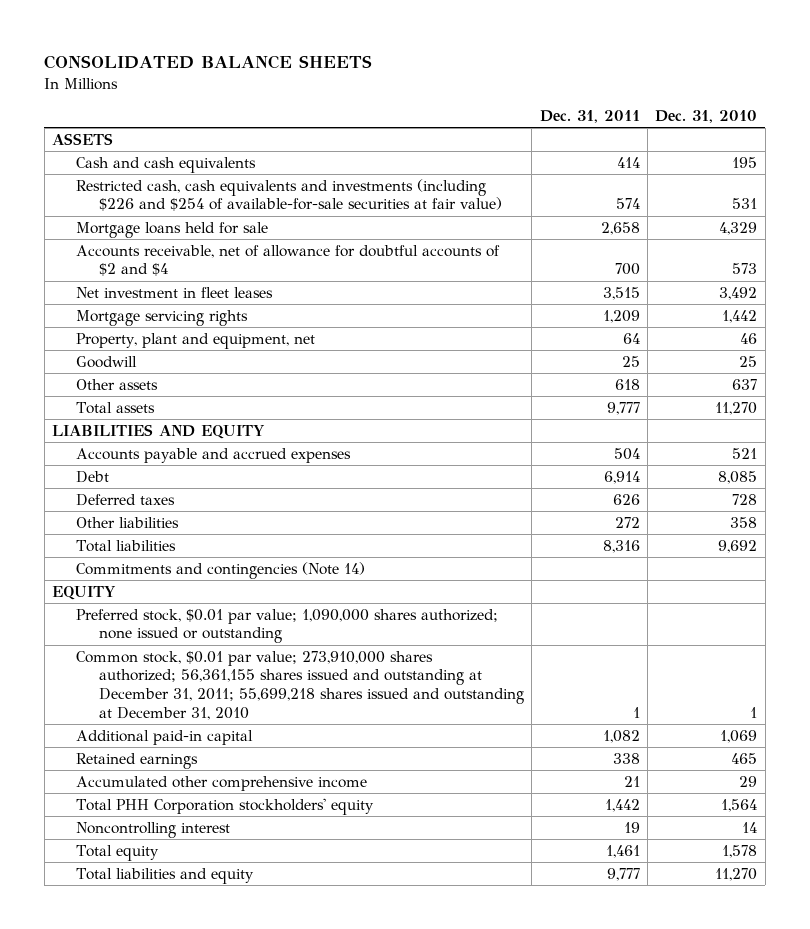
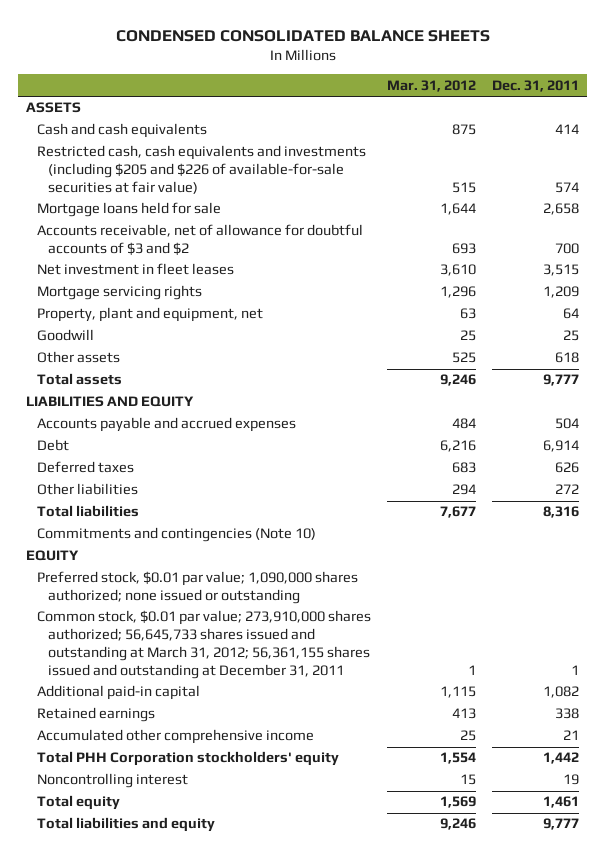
- CONSOLIDATED BALANCE SHEETS
+ CONDENSED CONSOLIDATED BALANCE SHEETS
- | Dec. 31, 2011 | Dec. 31, 2010
+ | Mar. 31, 2012 | Dec. 31, 2011
- Restricted cash, cash equivalents and investments (including $226 and $254 of available-for-sale securities at fair value) | 574 | 531
+ Restricted cash, cash equivalents and investments (including $205 and $226 of available-for-sale securities at fair value) | 515 | 574
- Accounts receivable, net of allowance for doubtful accounts of $2 and $4 | 700 | 573
+ Accounts receivable, net of allowance for doubtful accounts of $3 and $2 | 693 | 700
- Commitments and contingencies (Note 14)
+ Commitments and contingencies (Note 10)
- Common stock, $0.01 par value; 273,910,000 shares authorized; 56,361,155 shares issued and outstanding at December 31, 2011; 55,699,218 shares issued and outstanding at December 31, 2010 | 1 | 1
+ Common stock, $0.01 par value; 273,910,000 shares authorized; 56,645,733 shares issued and outstanding at March 31, 2012; 56,361,155 shares issued and outstanding at December 31, 2011 | 1 | 1

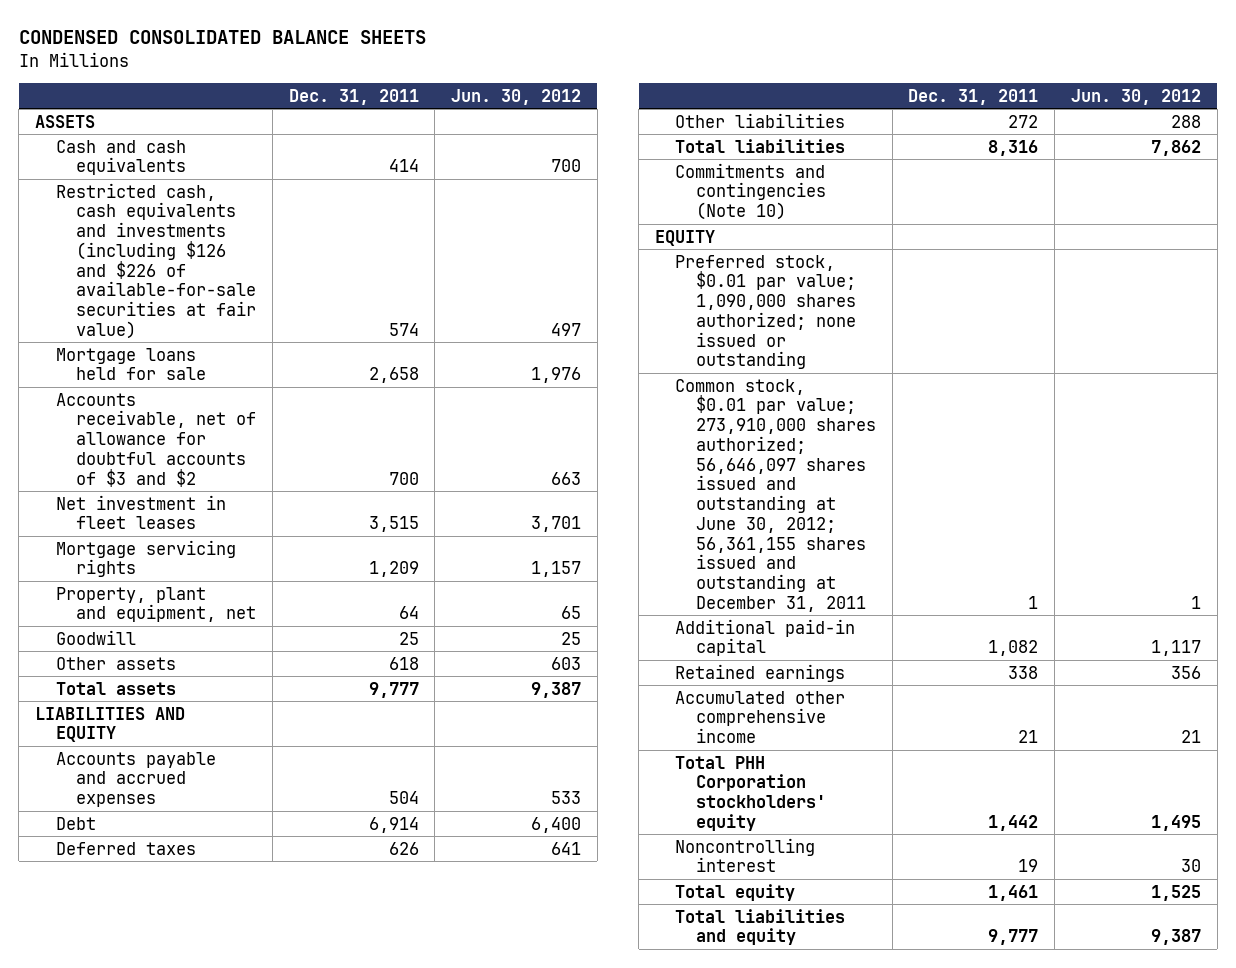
- | Mar. 31, 2012 | Dec. 31, 2011
+ | Dec. 31, 2011 | Jun. 30, 2012
- Restricted cash, cash equivalents and investments (including $205 and $226 of available-for-sale securities at fair value) | 515 | 574
+ Restricted cash, cash equivalents and investments (including $126 and $226 of available-for-sale securities at fair value) | 574 | 497
- Common stock, $0.01 par value; 273,910,000 shares authorized; 56,645,733 shares issued and outstanding at March 31, 2012; 56,361,155 shares issued and outstanding at December 31, 2011 | 1 | 1
+ Common stock, $0.01 par value; 273,910,000 shares authorized; 56,646,097 shares issued and outstanding at June 30, 2012; 56,361,155 shares issued and outstanding at December 31, 2011 | 1 | 1

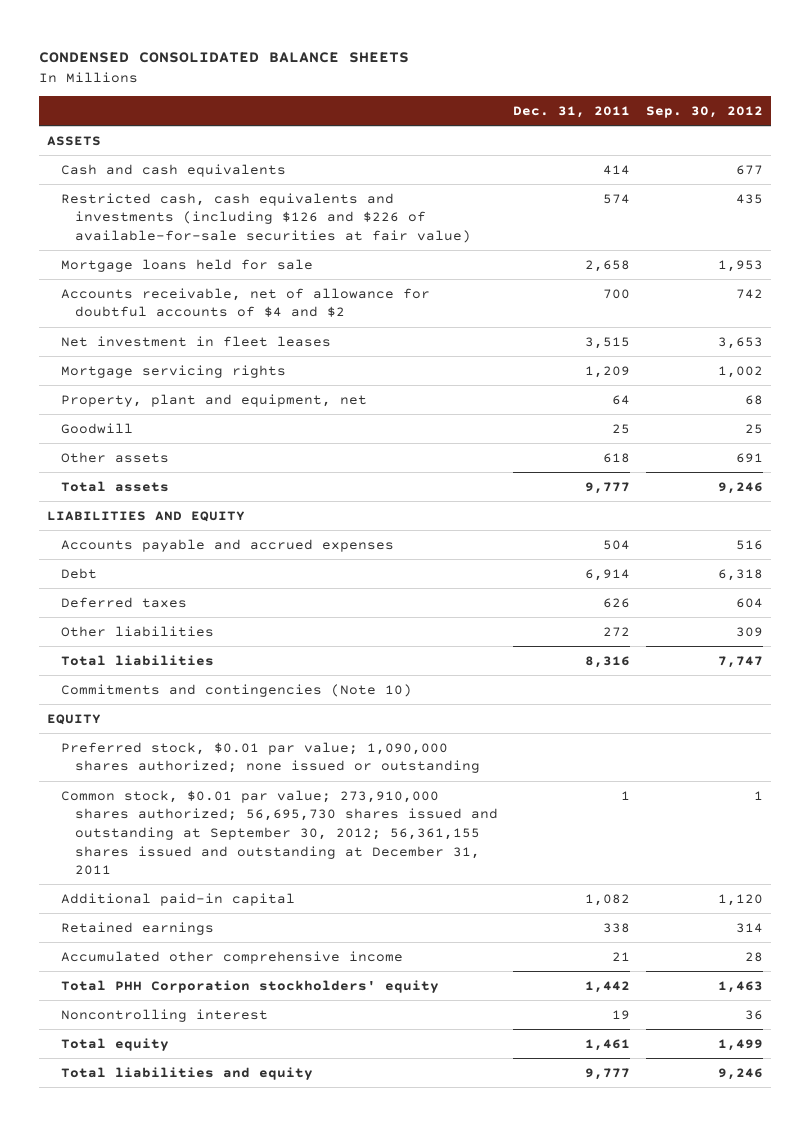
- | Dec. 31, 2011 | Jun. 30, 2012
+ | Dec. 31, 2011 | Sep. 30, 2012
- Accounts receivable, net of allowance for doubtful accounts of $3 and $2 | 700 | 663
+ Accounts receivable, net of allowance for doubtful accounts of $4 and $2 | 700 | 742
- Common stock, $0.01 par value; 273,910,000 shares authorized; 56,646,097 shares issued and outstanding at June 30, 2012; 56,361,155 shares issued and outstanding at December 31, 2011 | 1 | 1
+ Common stock, $0.01 par value; 273,910,000 shares authorized; 56,695,730 shares issued and outstanding at September 30, 2012; 56,361,155 shares issued and outstanding at December 31, 2011 | 1 | 1

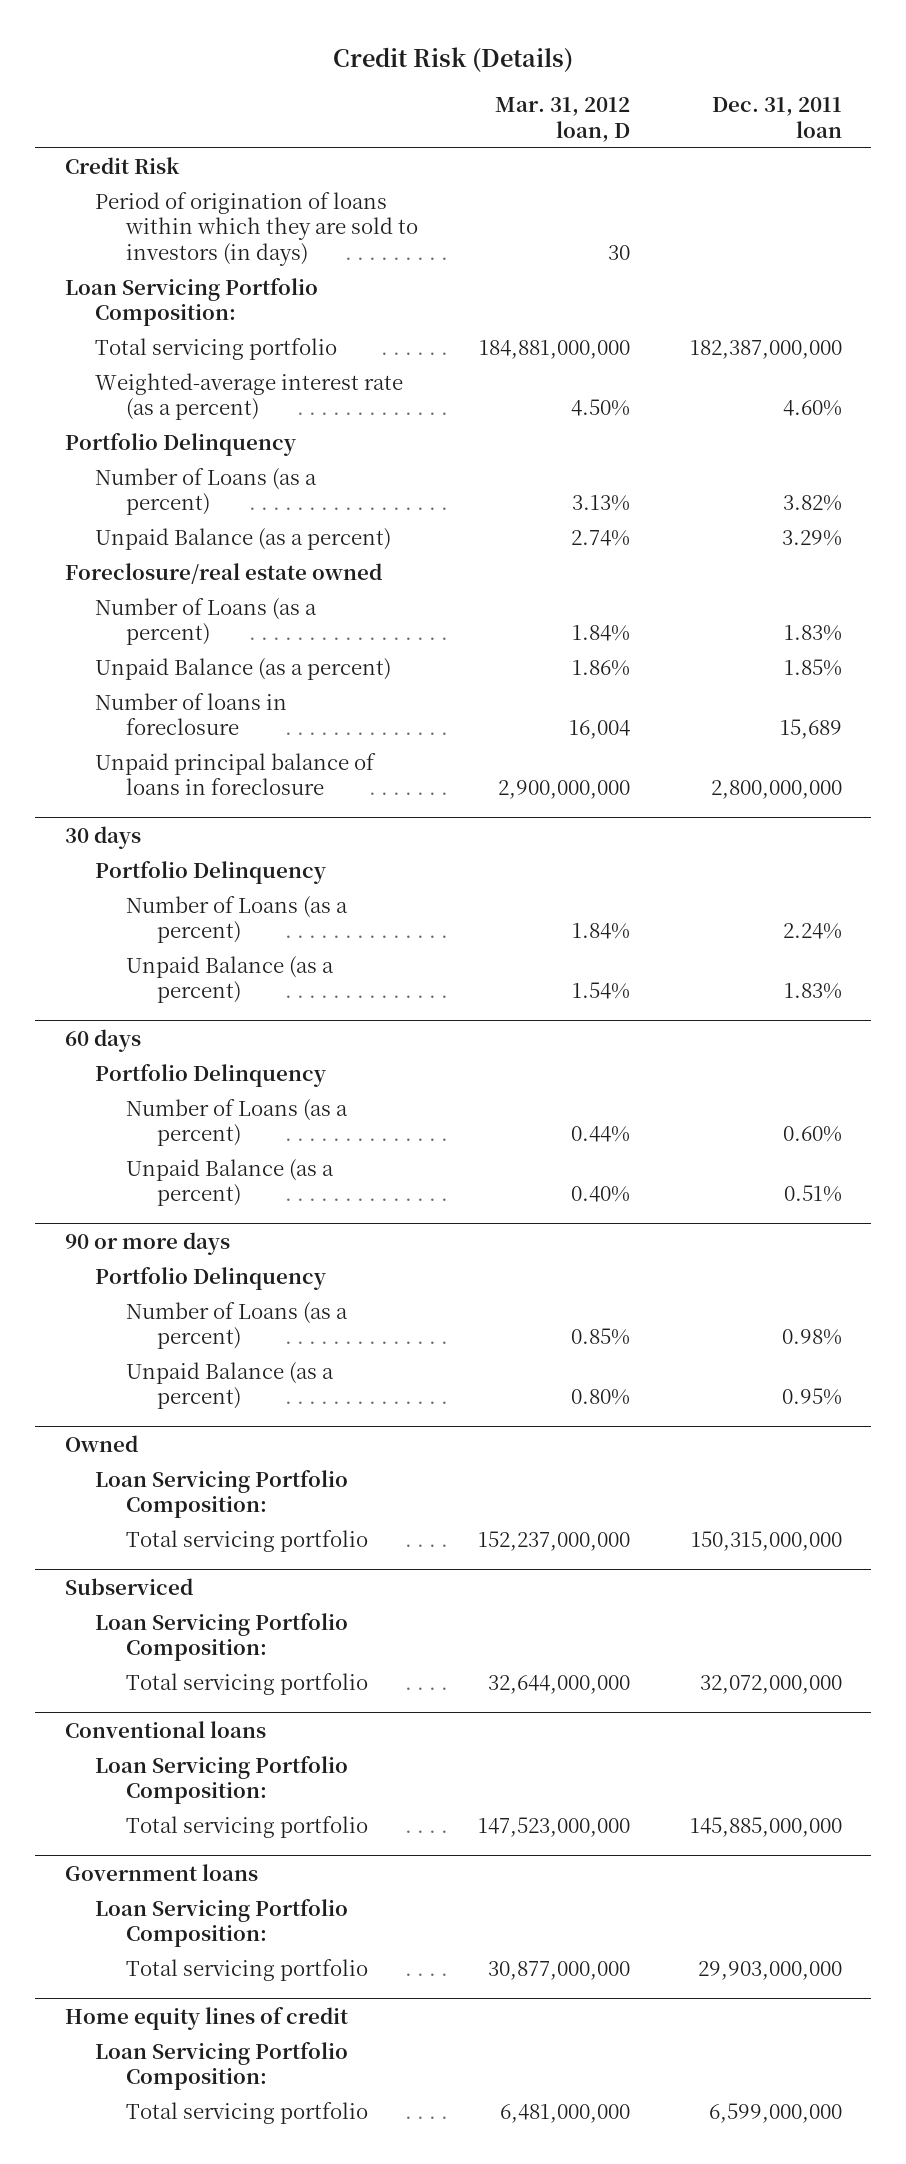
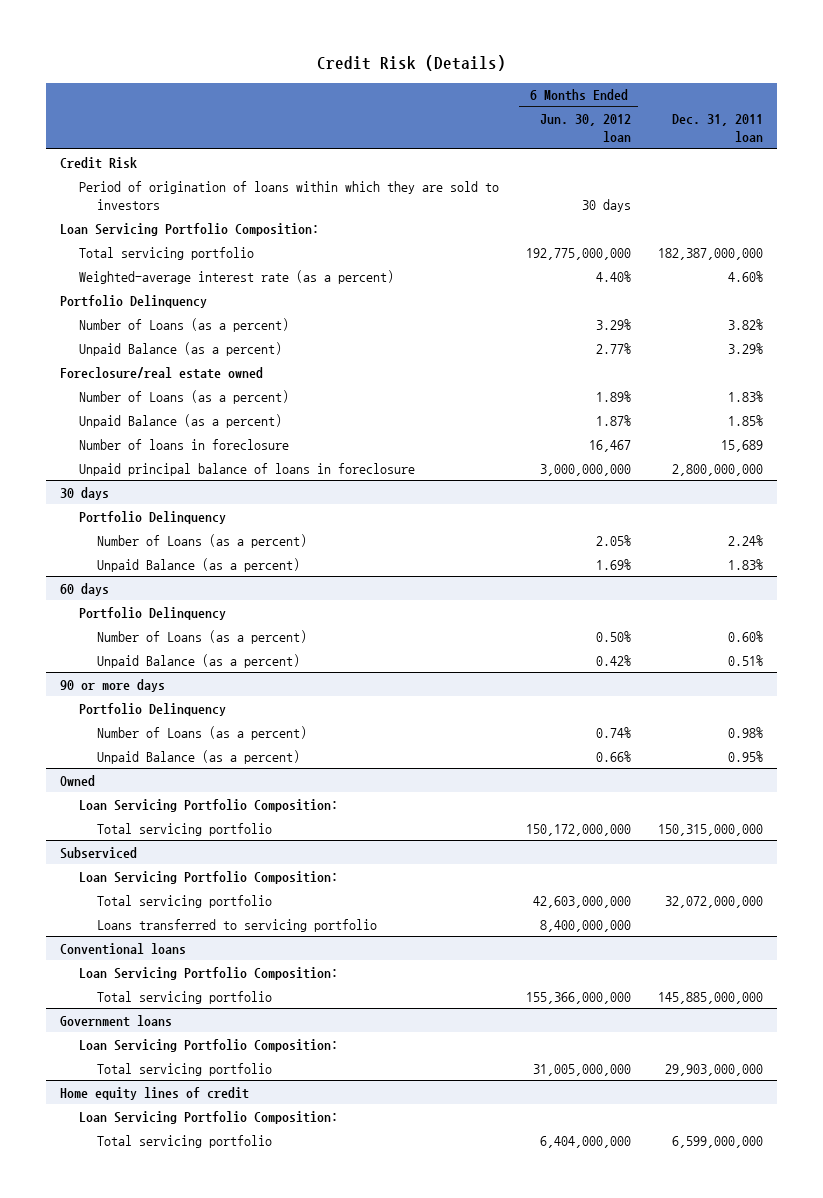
- | Mar. 31, 2012 loan, D | Dec. 31, 2011 loan
+ | 6 Months Ended Jun. 30, 2012 loan | Dec. 31, 2011 loan
- Period of origination of loans within which they are sold to investors (in days) | 30 |
+ Period of origination of loans within which they are sold to investors | 30 days |
@ Subserviced
+ Loans transferred to servicing portfolio | 8,400,000,000 |

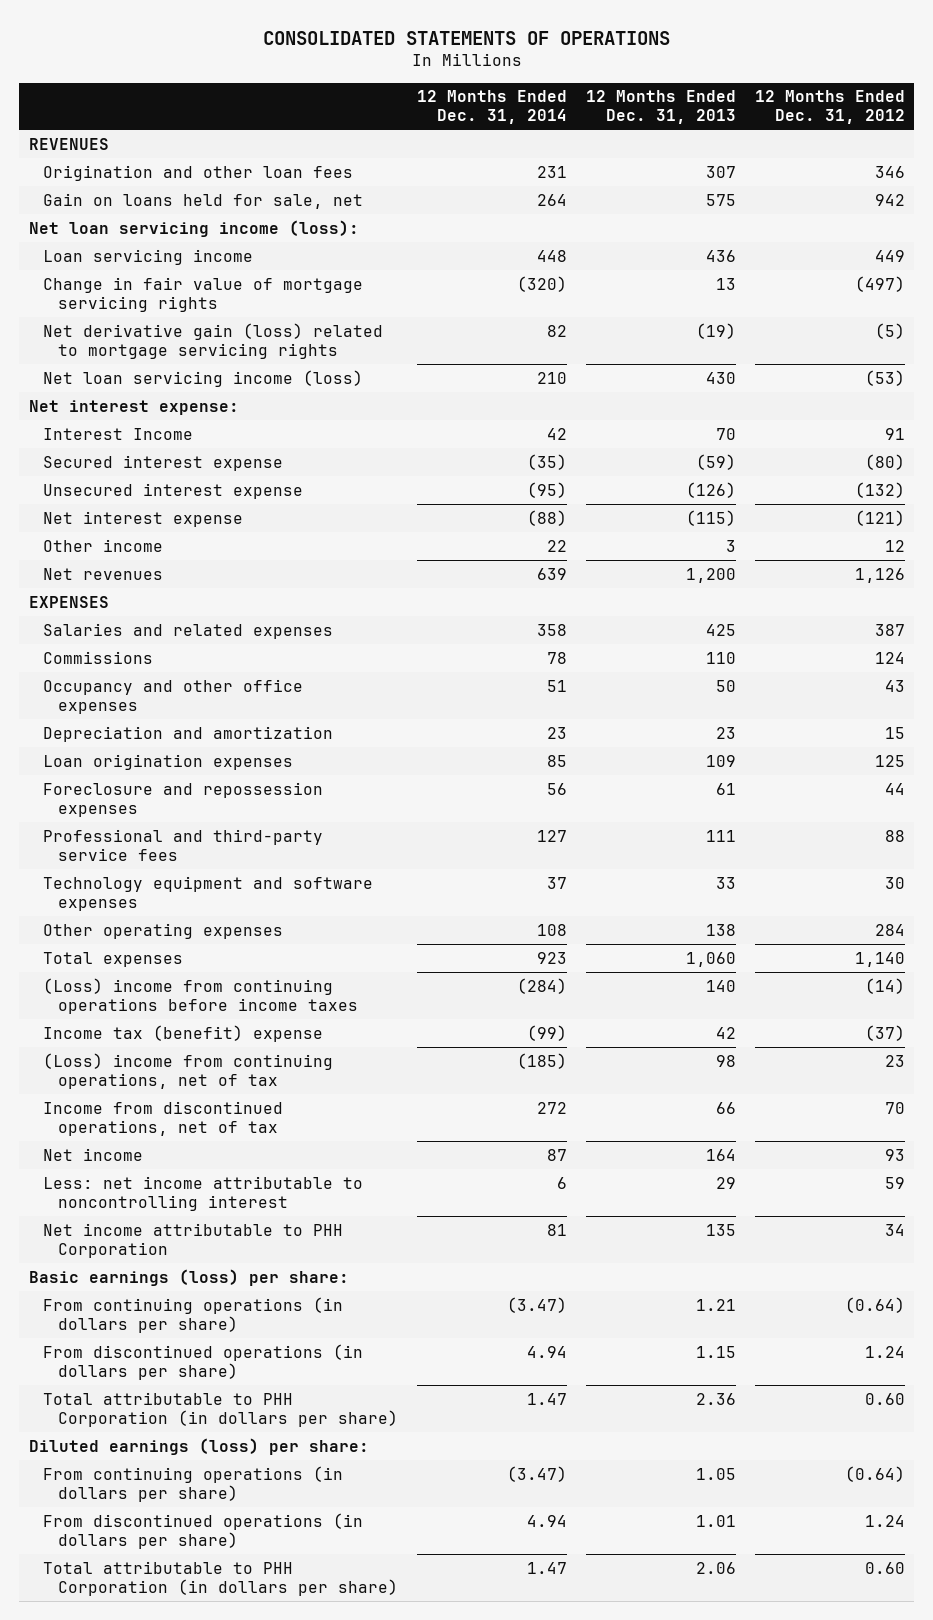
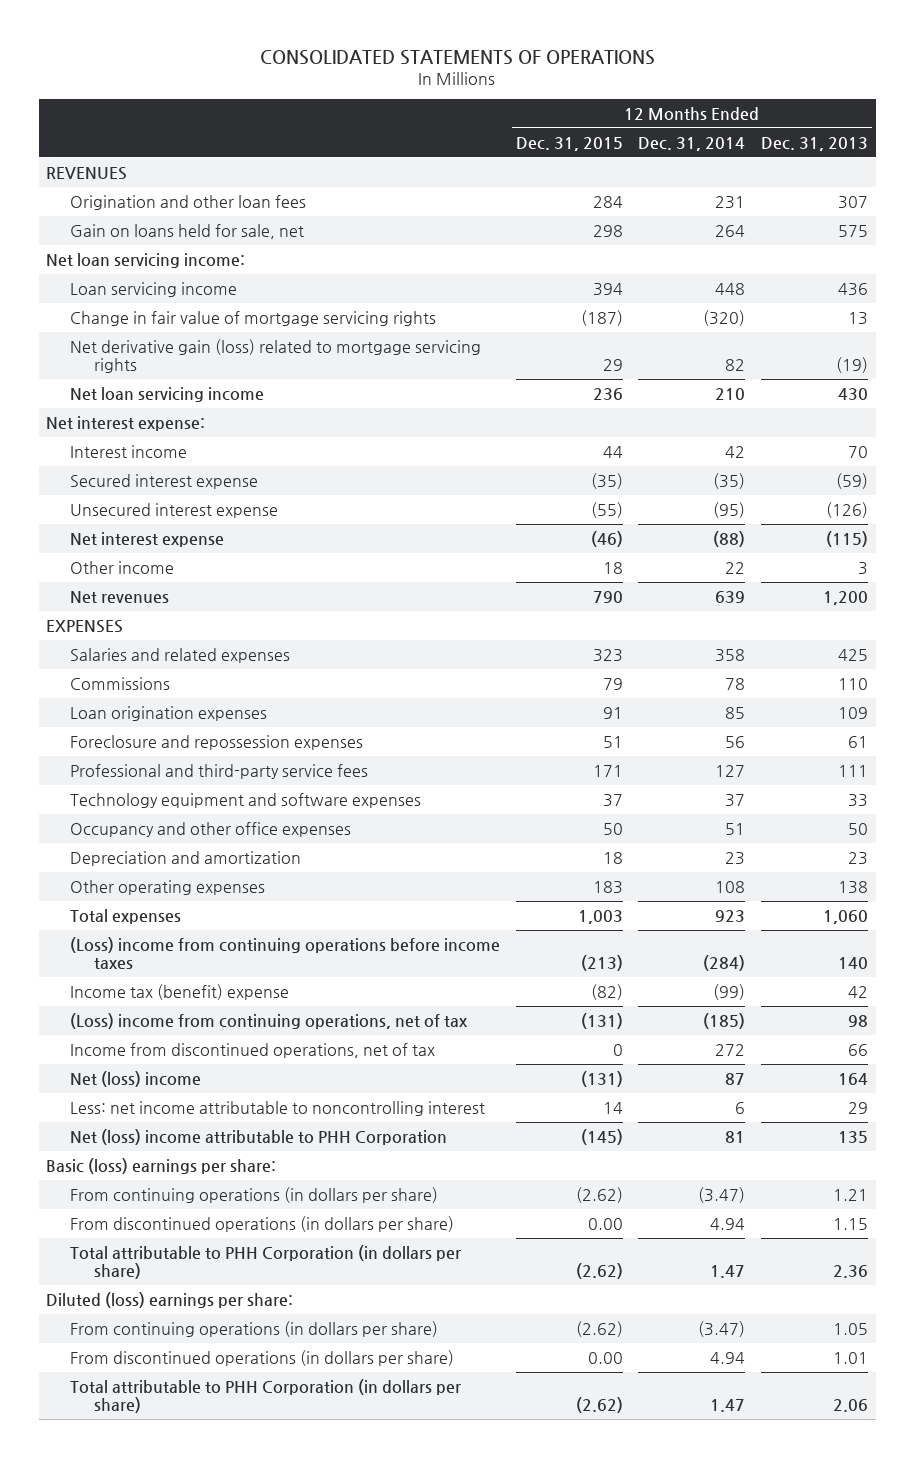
- | 12 Months Ended Dec. 31, 2014 | 12 Months Ended Dec. 31, 2013 | 12 Months Ended Dec. 31, 2012
+ | 12 Months Ended Dec. 31, 2015 | 12 Months Ended Dec. 31, 2014 | 12 Months Ended Dec. 31, 2013
- Net loan servicing income (loss):
+ Net loan servicing income:
- Net loan servicing income (loss) | 210 | 430 | (53)
+ Net loan servicing income | 236 | 210 | 430
- Interest Income | 42 | 70 | 91
+ Interest income | 44 | 42 | 70
moved down: Occupancy and other office expenses | 50 | 51 | 50
moved down: Depreciation and amortization | 18 | 23 | 23
- Net income | 87 | 164 | 93
+ Net (loss) income | (131) | 87 | 164
- Net income attributable to PHH Corporation | 81 | 135 | 34
- Basic earnings (loss) per share:
+ Net (loss) income attributable to PHH Corporation | (145) | 81 | 135
+ Basic (loss) earnings per share:
- Diluted earnings (loss) per share:
+ Diluted (loss) earnings per share:

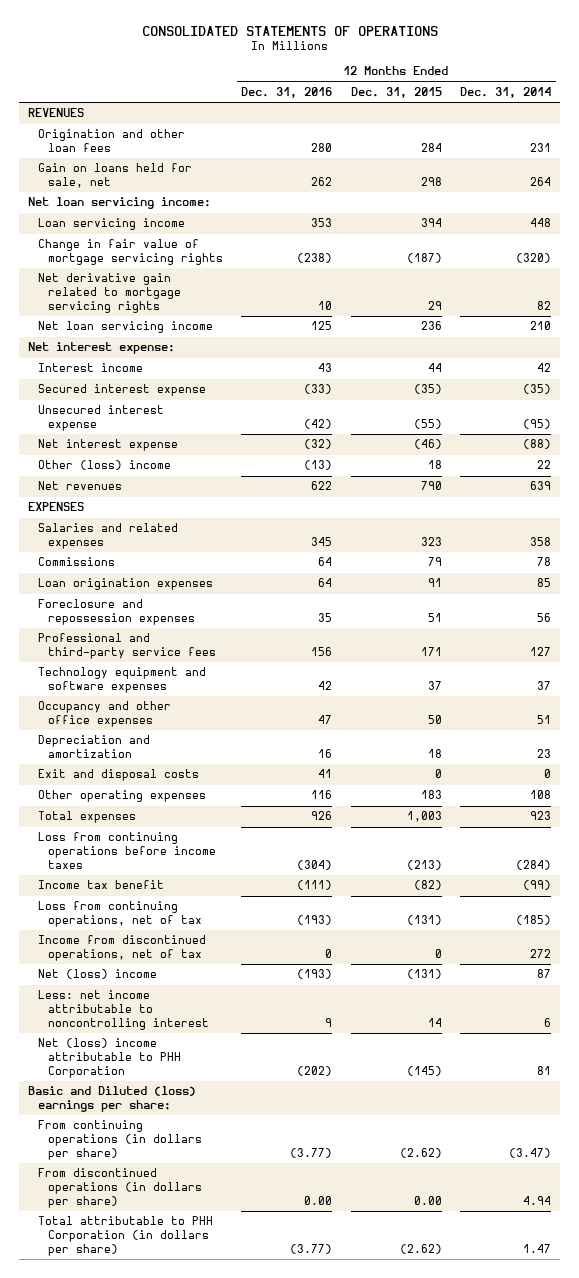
- | 12 Months Ended Dec. 31, 2015 | 12 Months Ended Dec. 31, 2014 | 12 Months Ended Dec. 31, 2013
+ | 12 Months Ended Dec. 31, 2016 | 12 Months Ended Dec. 31, 2015 | 12 Months Ended Dec. 31, 2014
- Net derivative gain (loss) related to mortgage servicing rights | 29 | 82 | (19)
+ Net derivative gain related to mortgage servicing rights | 10 | 29 | 82
- Other income | 18 | 22 | 3
+ Other (loss) income | (13) | 18 | 22
+ Exit and disposal costs | 41 | 0 | 0
- (Loss) income from continuing operations before income taxes | (213) | (284) | 140
- Income tax (benefit) expense | (82) | (99) | 42
- (Loss) income from continuing operations, net of tax | (131) | (185) | 98
+ Loss from continuing operations before income taxes | (304) | (213) | (284)
+ Income tax benefit | (111) | (82) | (99)
+ Loss from continuing operations, net of tax | (193) | (131) | (185)
- Basic (loss) earnings per share:
- From continuing operations (in dollars per share) | (2.62) | (3.47) | 1.21
- From discontinued operations (in dollars per share) | 0.00 | 4.94 | 1.15
- Total attributable to PHH Corporation (in dollars per share) | (2.62) | 1.47 | 2.36
- Diluted (loss) earnings per share:
+ Basic and Diluted (loss) earnings per share:

